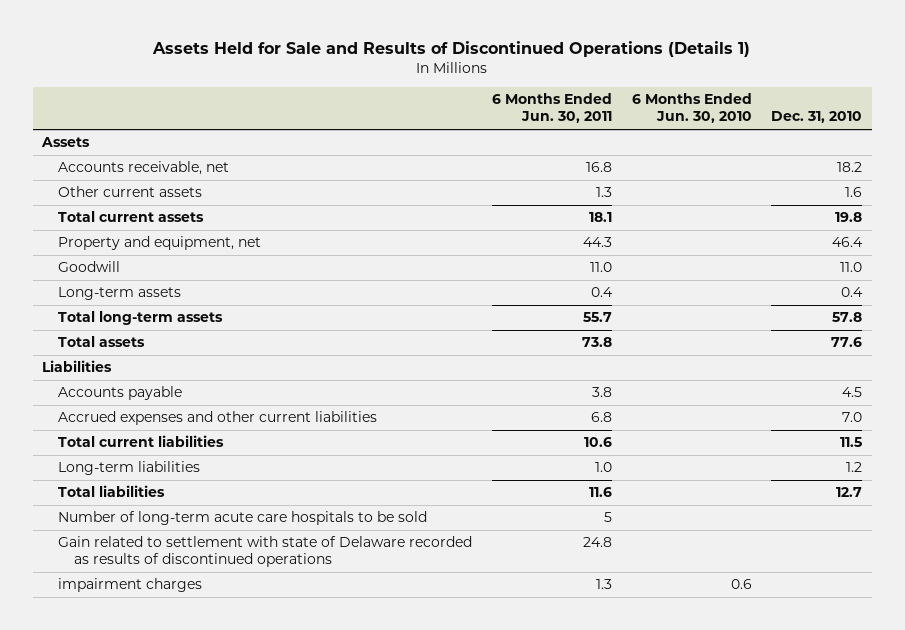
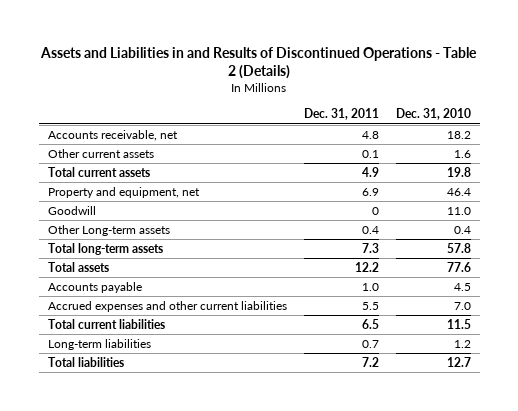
- Assets Held for Sale and Results of Discontinued Operations (Details 1)
+ Assets and Liabilities in and Results of Discontinued Operations - Table 2 (Details)
- | 6 Months Ended Jun. 30, 2011 | 6 Months Ended Jun. 30, 2010 | Dec. 31, 2010
+ | Dec. 31, 2011 | Dec. 31, 2010
- Assets
- Long-term assets | 0.4 | | 0.4
+ Other Long-term assets | 0.4 | 0.4
- Liabilities
- Number of long-term acute care hospitals to be sold | 5 | |
- Gain related to settlement with state of Delaware recorded as results of discontinued operations | 24.8 | |
- impairment charges | 1.3 | 0.6 |

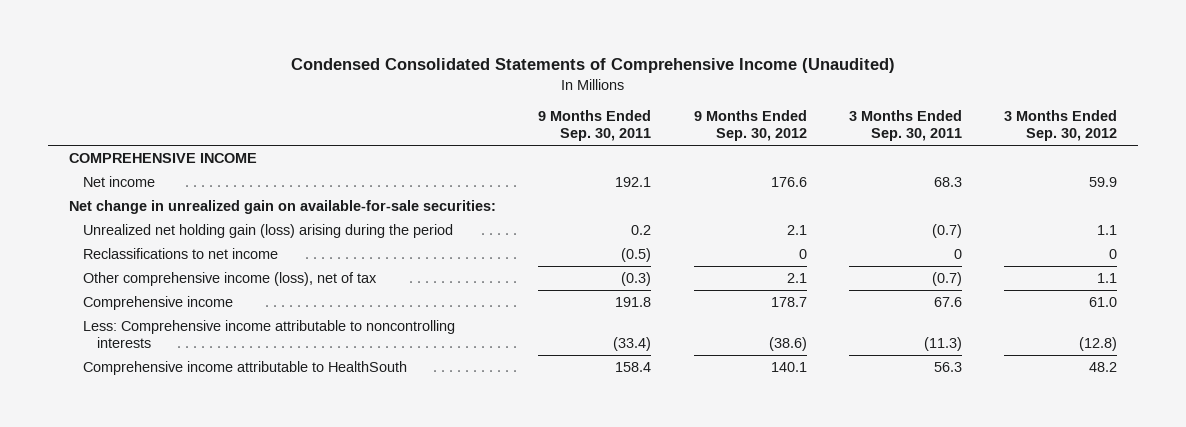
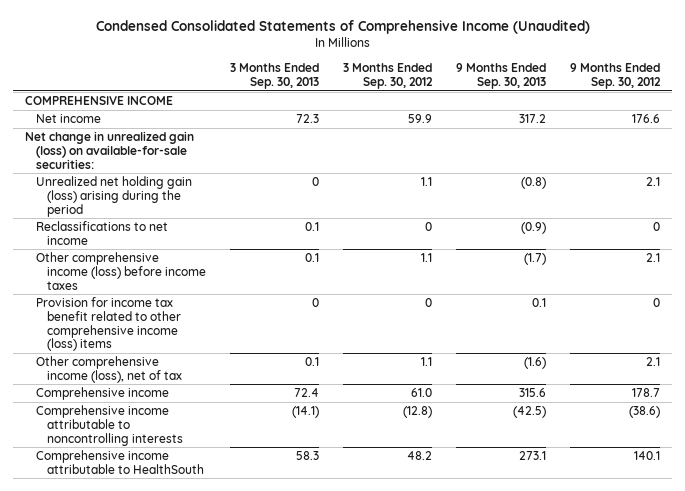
- | 9 Months Ended Sep. 30, 2011 | 9 Months Ended Sep. 30, 2012 | 3 Months Ended Sep. 30, 2011 | 3 Months Ended Sep. 30, 2012
+ | 3 Months Ended Sep. 30, 2013 | 3 Months Ended Sep. 30, 2012 | 9 Months Ended Sep. 30, 2013 | 9 Months Ended Sep. 30, 2012
- Net change in unrealized gain on available-for-sale securities:
+ Net change in unrealized gain (loss) on available-for-sale securities:
+ Other comprehensive income (loss) before income taxes | 0.1 | 1.1 | (1.7) | 2.1
+ Provision for income tax benefit related to other comprehensive income (loss) items | 0 | 0 | 0.1 | 0
- Less: Comprehensive income attributable to noncontrolling interests | (33.4) | (38.6) | (11.3) | (12.8)
+ Comprehensive income attributable to noncontrolling interests | (14.1) | (12.8) | (42.5) | (38.6)

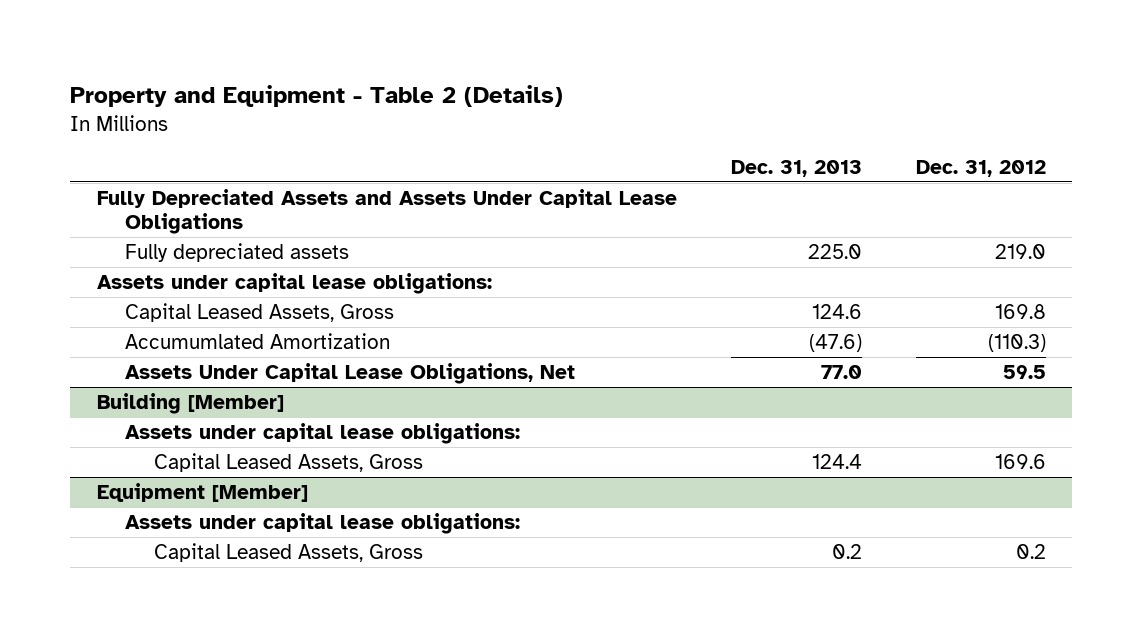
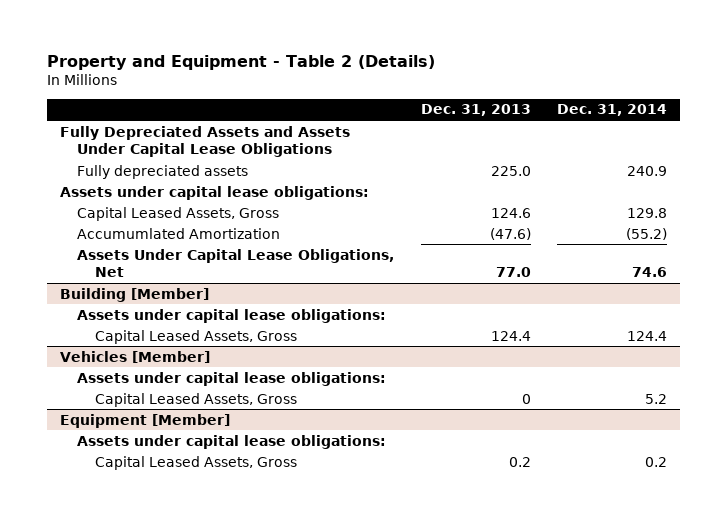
- | Dec. 31, 2013 | Dec. 31, 2012
+ | Dec. 31, 2013 | Dec. 31, 2014
+ Vehicles [Member]
+ Assets under capital lease obligations:
+ Capital Leased Assets, Gross | 0 | 5.2

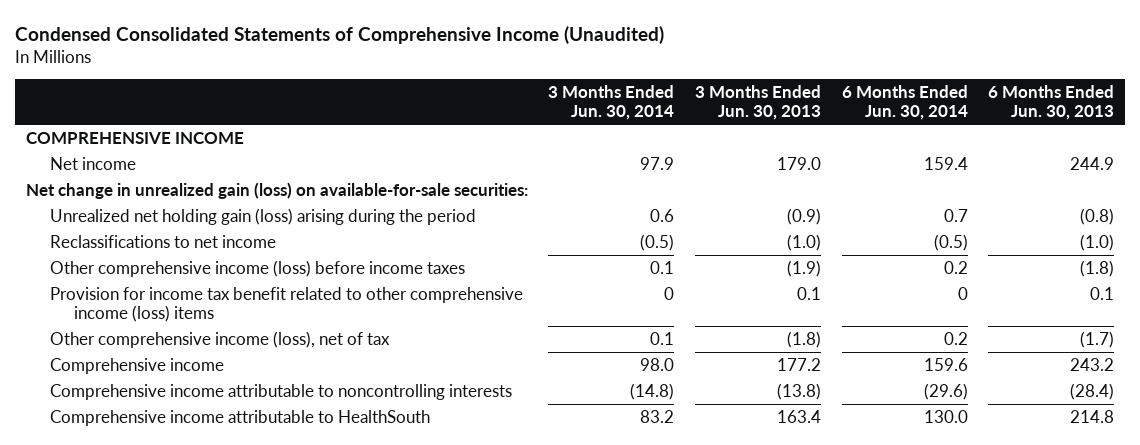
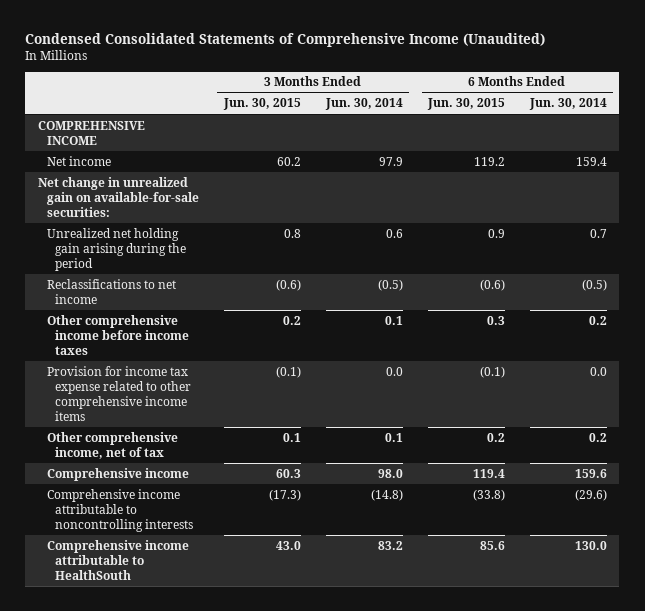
- | 3 Months Ended Jun. 30, 2014 | 3 Months Ended Jun. 30, 2013 | 6 Months Ended Jun. 30, 2014 | 6 Months Ended Jun. 30, 2013
+ | 3 Months Ended Jun. 30, 2015 | 3 Months Ended Jun. 30, 2014 | 6 Months Ended Jun. 30, 2015 | 6 Months Ended Jun. 30, 2014
- Net change in unrealized gain (loss) on available-for-sale securities:
- Unrealized net holding gain (loss) arising during the period | 0.6 | (0.9) | 0.7 | (0.8)
+ Net change in unrealized gain on available-for-sale securities:
+ Unrealized net holding gain arising during the period | 0.8 | 0.6 | 0.9 | 0.7
- Other comprehensive income (loss) before income taxes | 0.1 | (1.9) | 0.2 | (1.8)
- Provision for income tax benefit related to other comprehensive income (loss) items | 0 | 0.1 | 0 | 0.1
- Other comprehensive income (loss), net of tax | 0.1 | (1.8) | 0.2 | (1.7)
+ Other comprehensive income before income taxes | 0.2 | 0.1 | 0.3 | 0.2
+ Provision for income tax expense related to other comprehensive income items | (0.1) | 0.0 | (0.1) | 0.0
+ Other comprehensive income, net of tax | 0.1 | 0.1 | 0.2 | 0.2

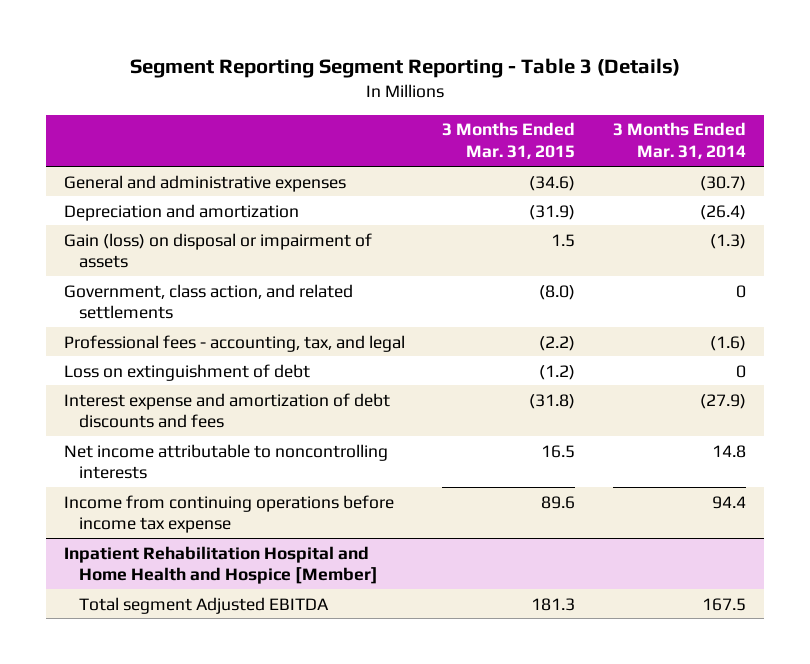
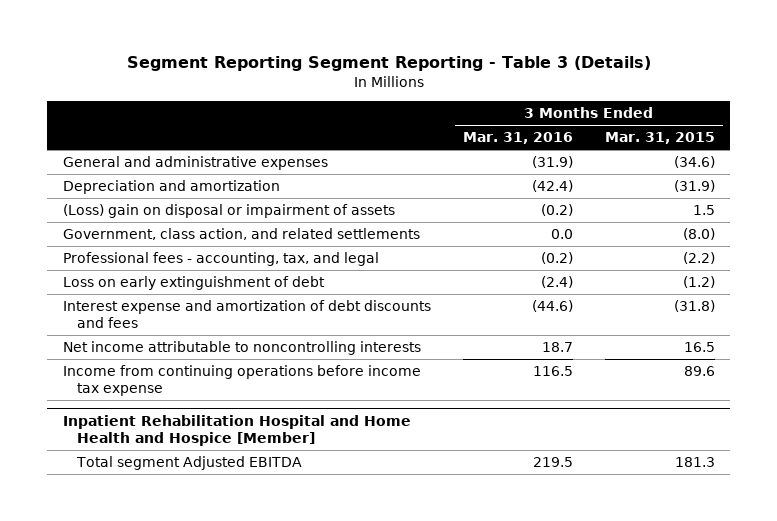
- | 3 Months Ended Mar. 31, 2015 | 3 Months Ended Mar. 31, 2014
+ | 3 Months Ended Mar. 31, 2016 | 3 Months Ended Mar. 31, 2015
- Gain (loss) on disposal or impairment of assets | 1.5 | (1.3)
+ (Loss) gain on disposal or impairment of assets | (0.2) | 1.5
- Loss on extinguishment of debt | (1.2) | 0
+ Loss on early extinguishment of debt | (2.4) | (1.2)

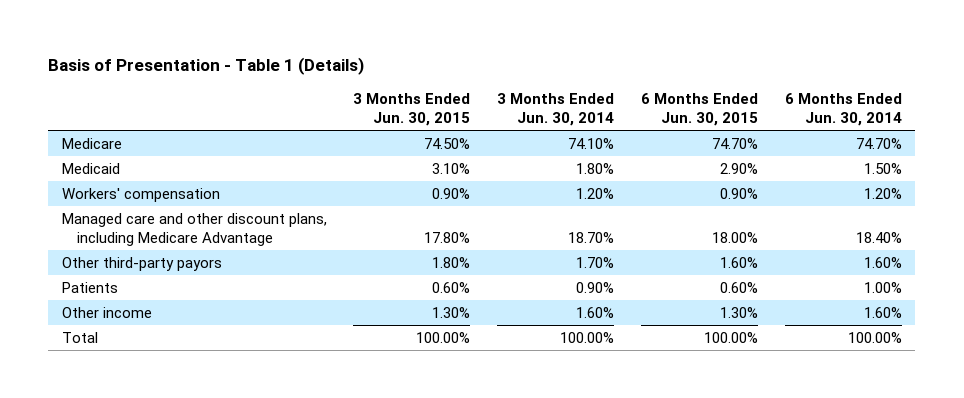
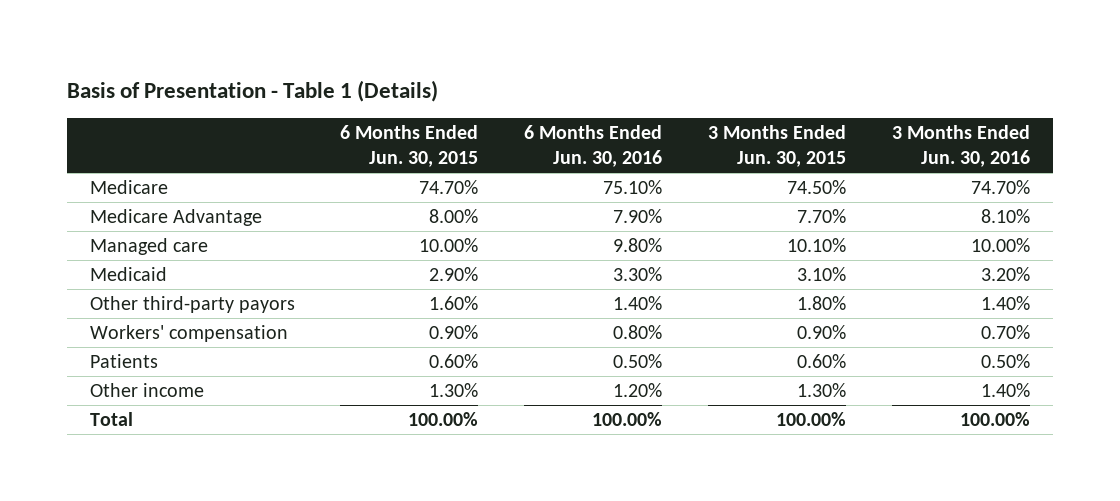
- | 3 Months Ended Jun. 30, 2015 | 3 Months Ended Jun. 30, 2014 | 6 Months Ended Jun. 30, 2015 | 6 Months Ended Jun. 30, 2014
+ | 6 Months Ended Jun. 30, 2015 | 6 Months Ended Jun. 30, 2016 | 3 Months Ended Jun. 30, 2015 | 3 Months Ended Jun. 30, 2016
+ Medicare Advantage | 8.00% | 7.90% | 7.70% | 8.10%
+ Managed care | 10.00% | 9.80% | 10.10% | 10.00%
- Managed care and other discount plans, including Medicare Advantage | 17.80% | 18.70% | 18.00% | 18.40%
moved down: Workers' compensation | 0.90% | 0.80% | 0.90% | 0.70%

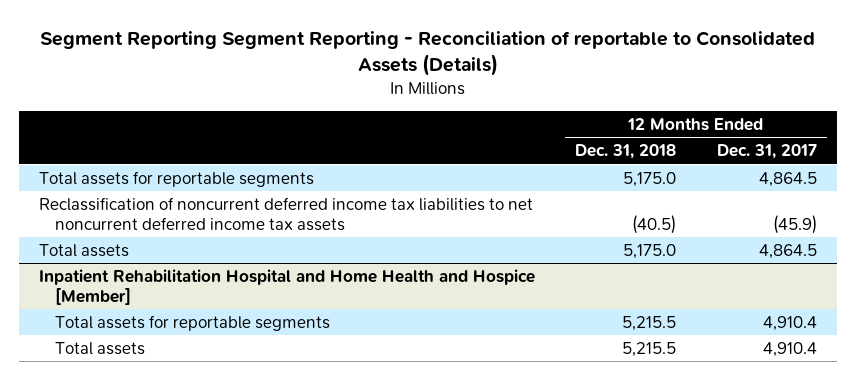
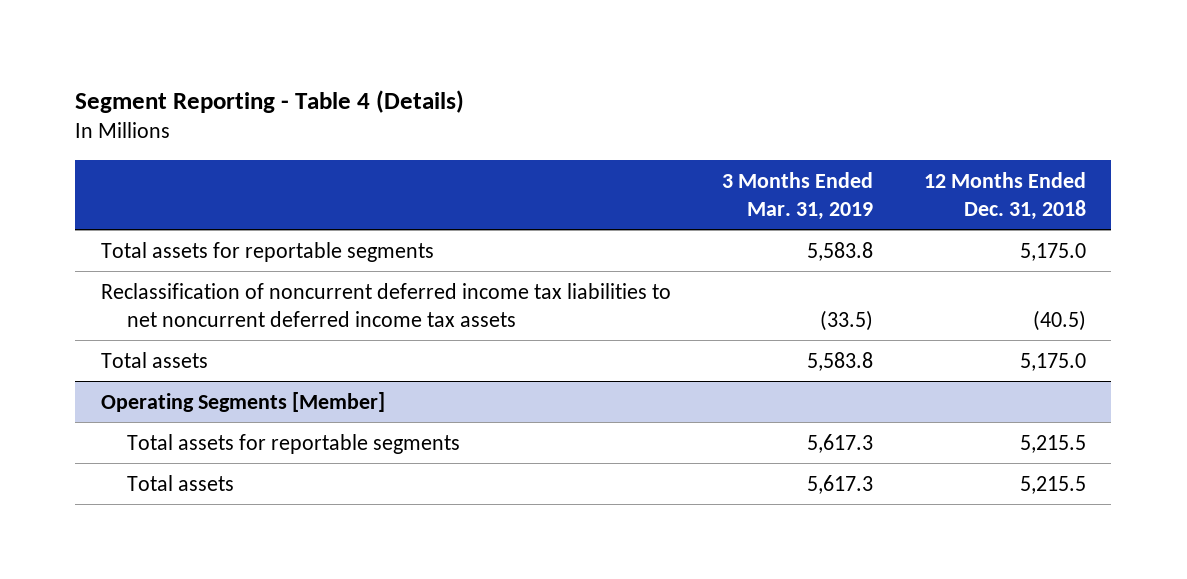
- Segment Reporting Segment Reporting - Reconciliation of reportable to Consolidated Assets (Details)
+ Segment Reporting - Table 4 (Details)
- | 12 Months Ended Dec. 31, 2018 | 12 Months Ended Dec. 31, 2017
+ | 3 Months Ended Mar. 31, 2019 | 12 Months Ended Dec. 31, 2018
- Inpatient Rehabilitation Hospital and Home Health and Hospice [Member]
+ Operating Segments [Member]

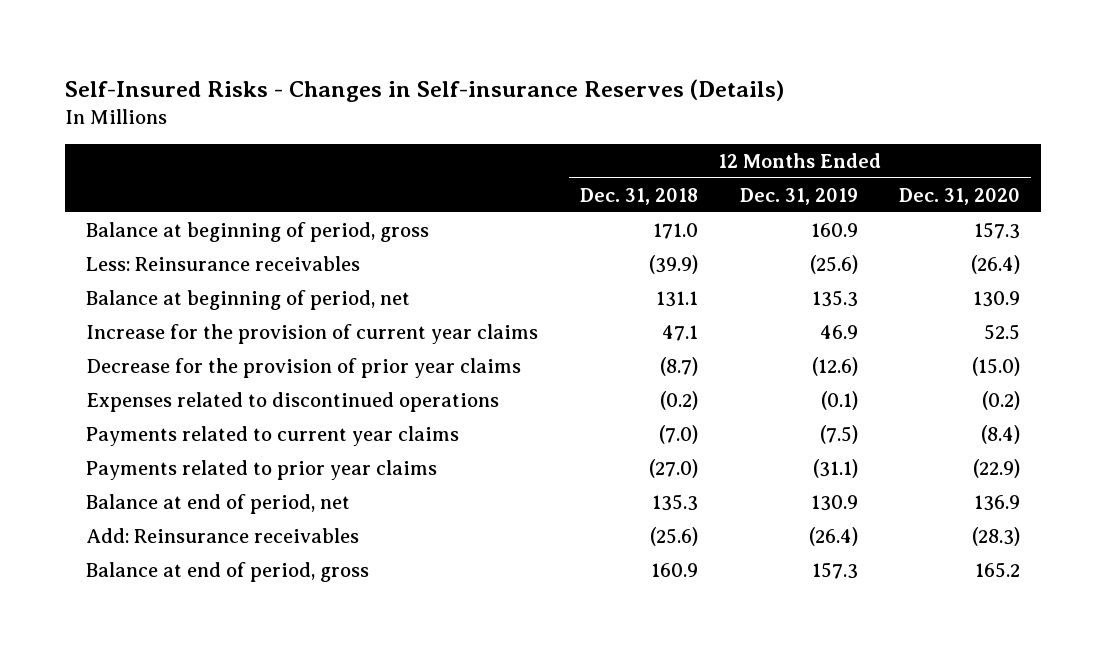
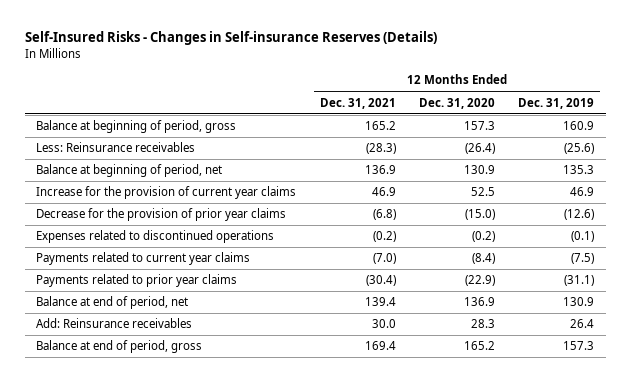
- | 12 Months Ended Dec. 31, 2018 | 12 Months Ended Dec. 31, 2019 | 12 Months Ended Dec. 31, 2020
+ | 12 Months Ended Dec. 31, 2021 | 12 Months Ended Dec. 31, 2020 | 12 Months Ended Dec. 31, 2019
- Add: Reinsurance receivables | (25.6) | (26.4) | (28.3)
+ Add: Reinsurance receivables | 30.0 | 28.3 | 26.4

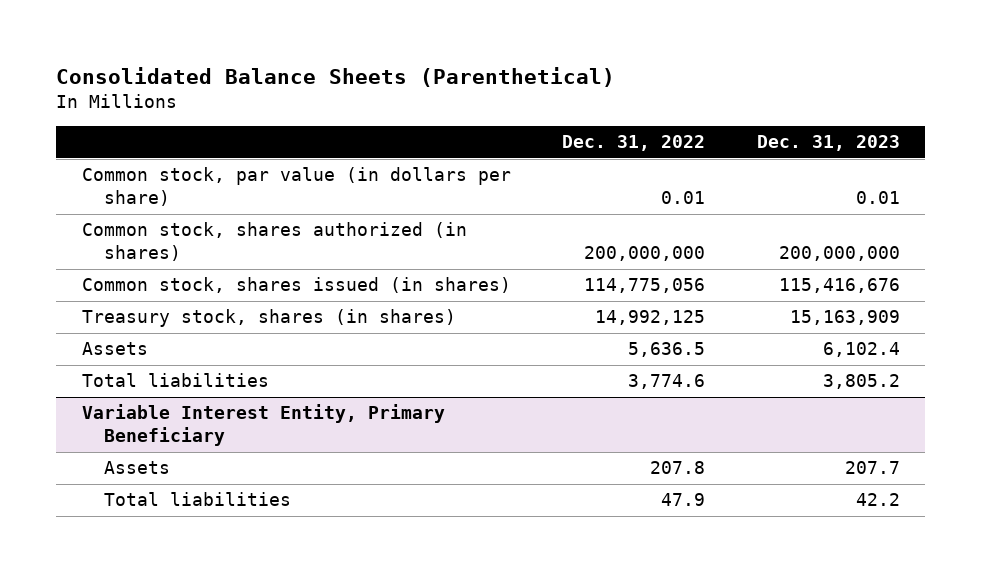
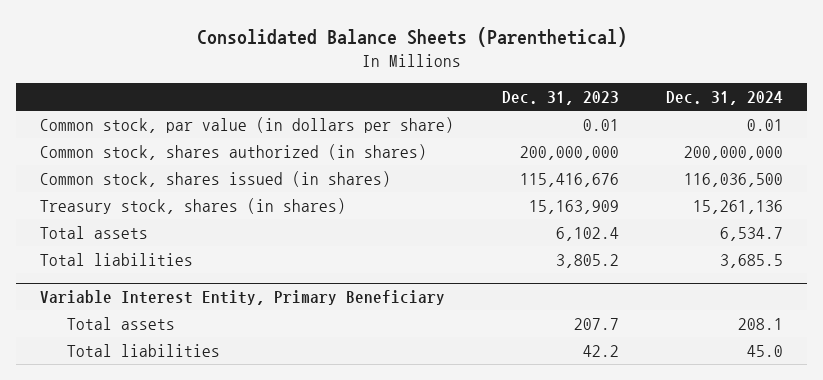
- | Dec. 31, 2022 | Dec. 31, 2023
+ | Dec. 31, 2023 | Dec. 31, 2024
- Assets | 5,636.5 | 6,102.4
+ Total assets | 6,102.4 | 6,534.7
@ Variable Interest Entity, Primary Beneficiary
- Assets | 207.8 | 207.7
+ Total assets | 207.7 | 208.1

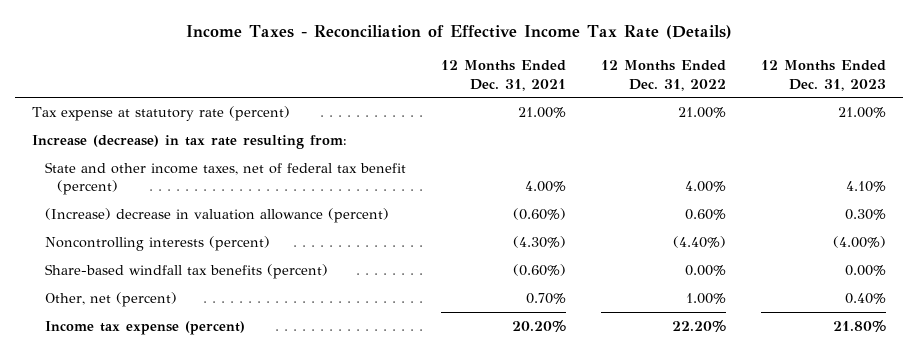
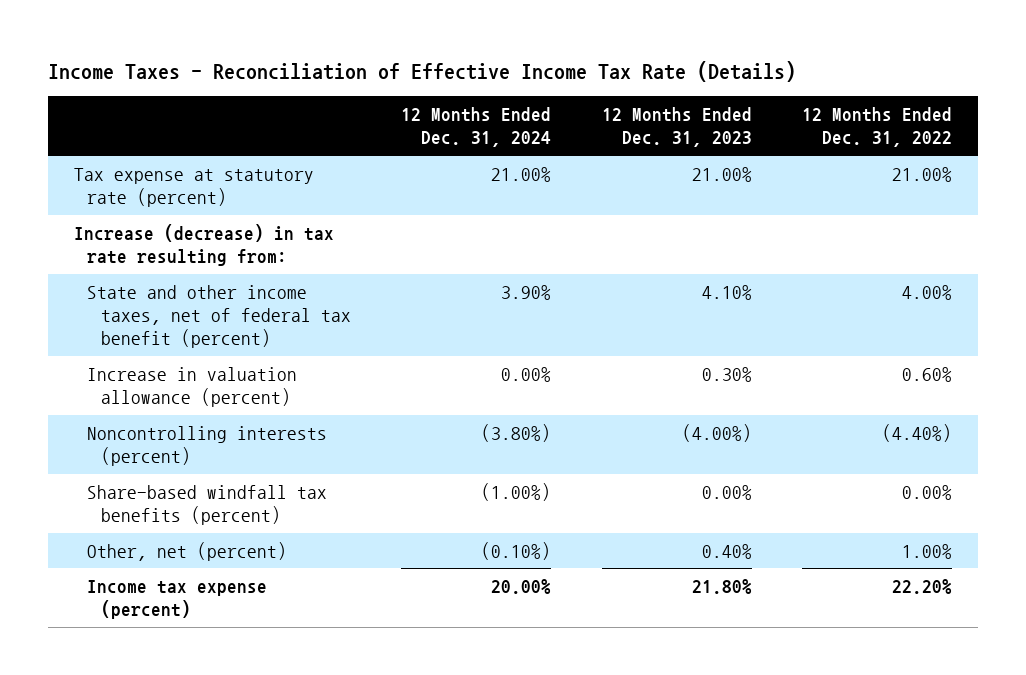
- | 12 Months Ended Dec. 31, 2021 | 12 Months Ended Dec. 31, 2022 | 12 Months Ended Dec. 31, 2023
+ | 12 Months Ended Dec. 31, 2024 | 12 Months Ended Dec. 31, 2023 | 12 Months Ended Dec. 31, 2022
- (Increase) decrease in valuation allowance (percent) | (0.60%) | 0.60% | 0.30%
+ Increase in valuation allowance (percent) | 0.00% | 0.30% | 0.60%

